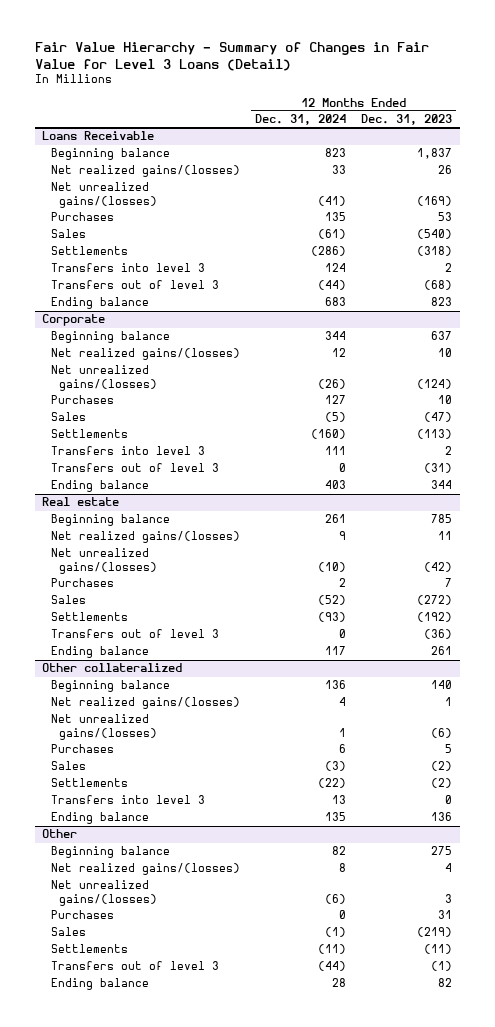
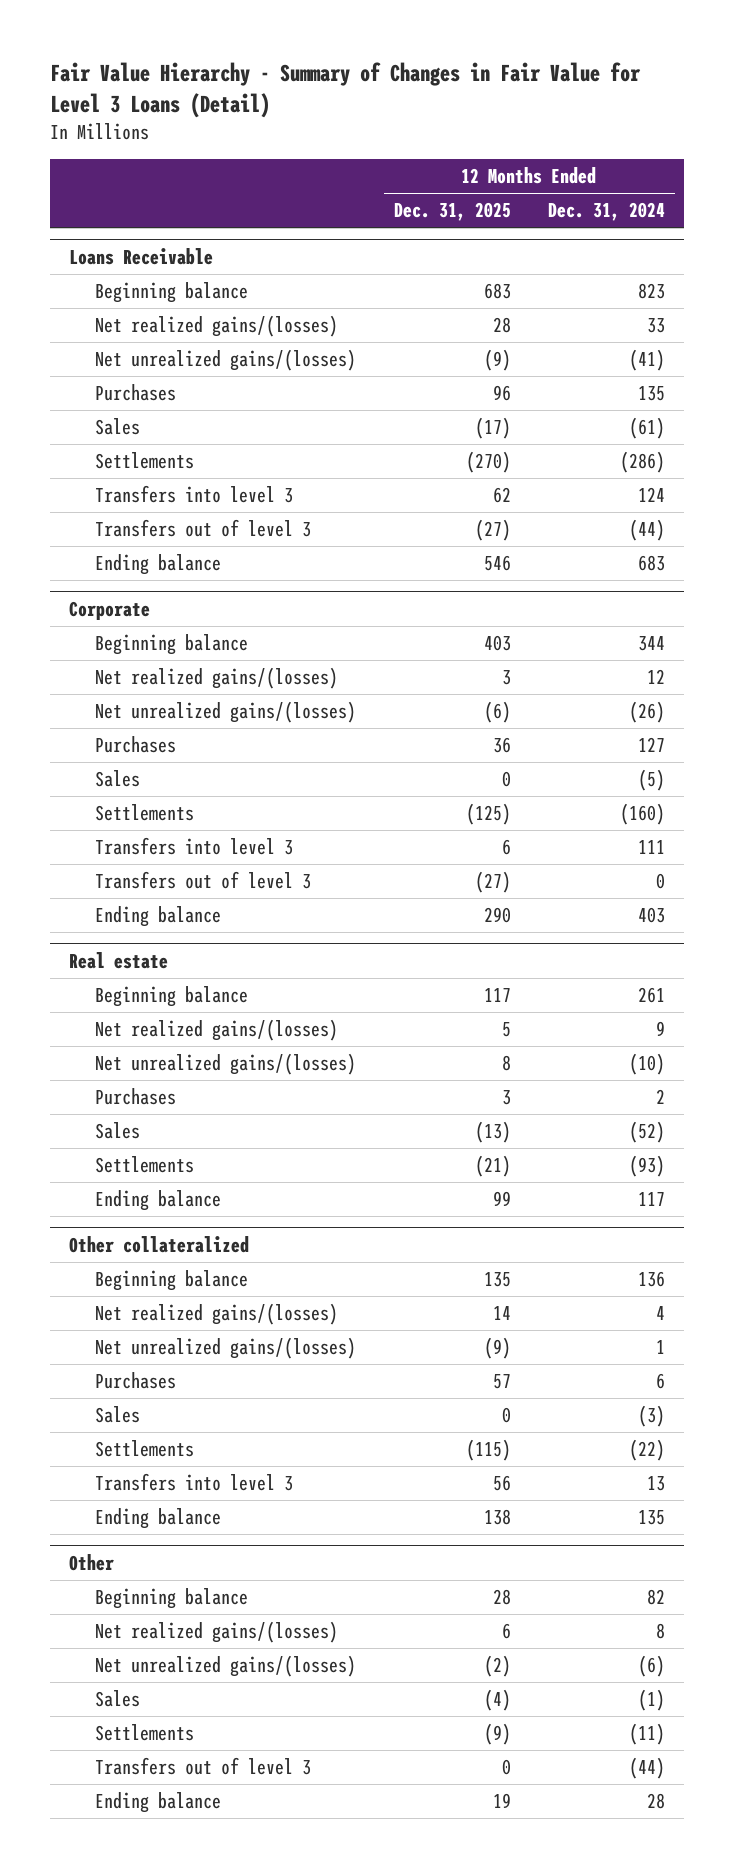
- | 12 Months Ended Dec. 31, 2024 | 12 Months Ended Dec. 31, 2023
+ | 12 Months Ended Dec. 31, 2025 | 12 Months Ended Dec. 31, 2024
@ Real estate
- Transfers out of level 3 | 0 | (36)
@ Other
- Purchases | 0 | 31

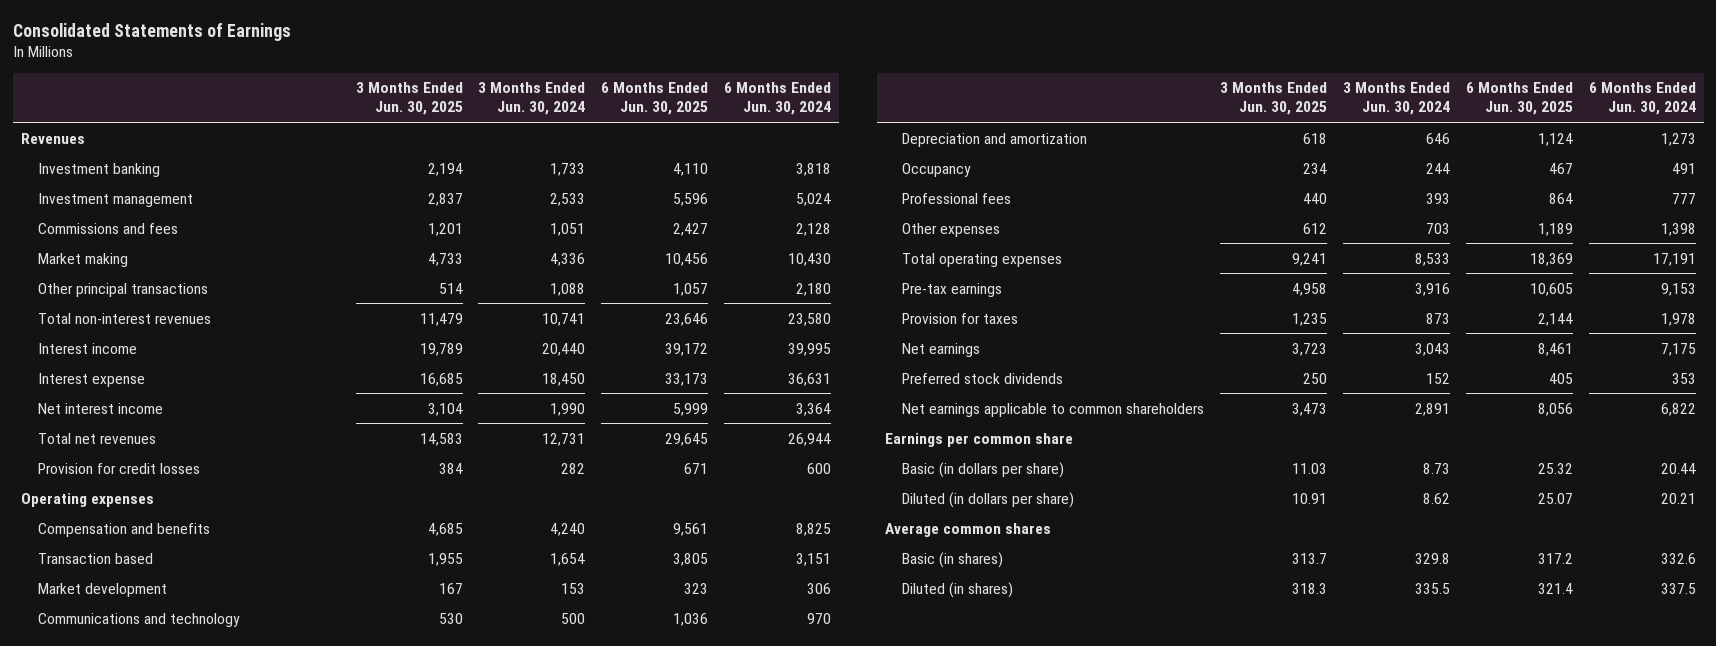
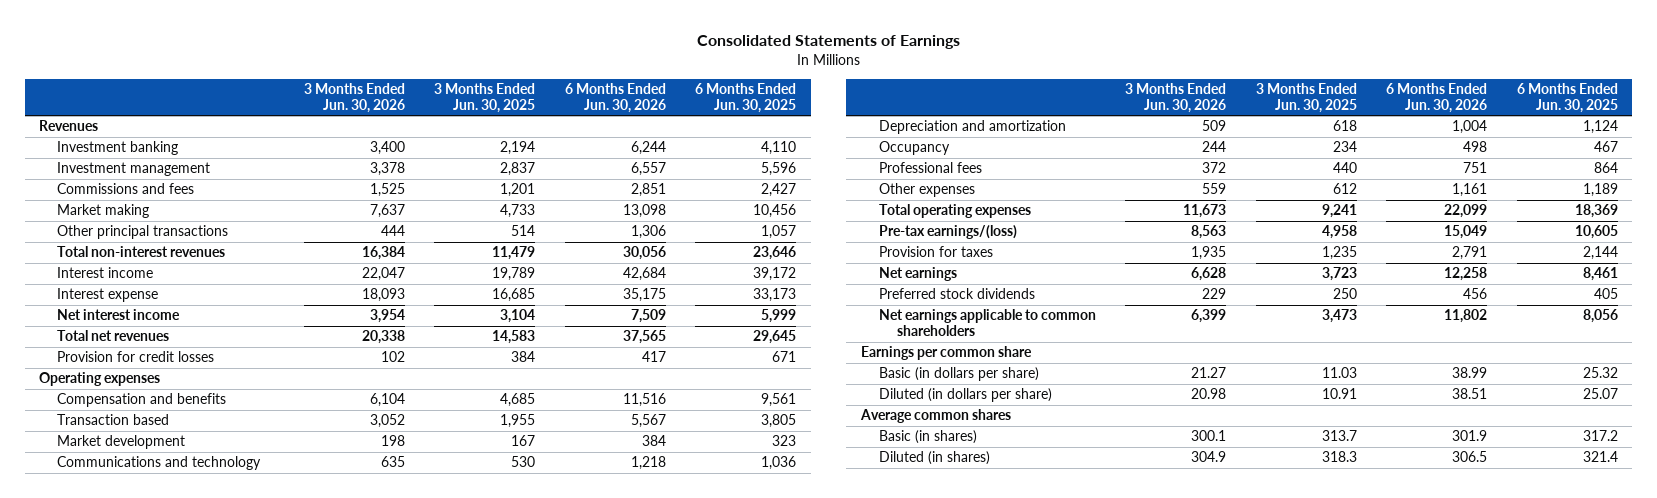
- | 3 Months Ended Jun. 30, 2025 | 3 Months Ended Jun. 30, 2024 | 6 Months Ended Jun. 30, 2025 | 6 Months Ended Jun. 30, 2024
+ | 3 Months Ended Jun. 30, 2026 | 3 Months Ended Jun. 30, 2025 | 6 Months Ended Jun. 30, 2026 | 6 Months Ended Jun. 30, 2025
- Pre-tax earnings | 4,958 | 3,916 | 10,605 | 9,153
+ Pre-tax earnings/(loss) | 8,563 | 4,958 | 15,049 | 10,605

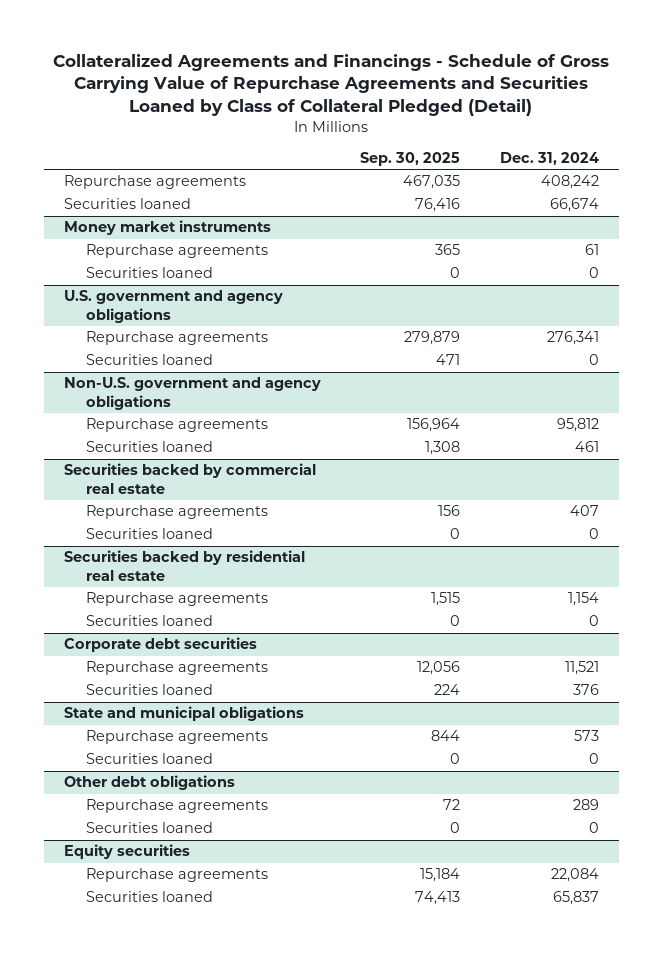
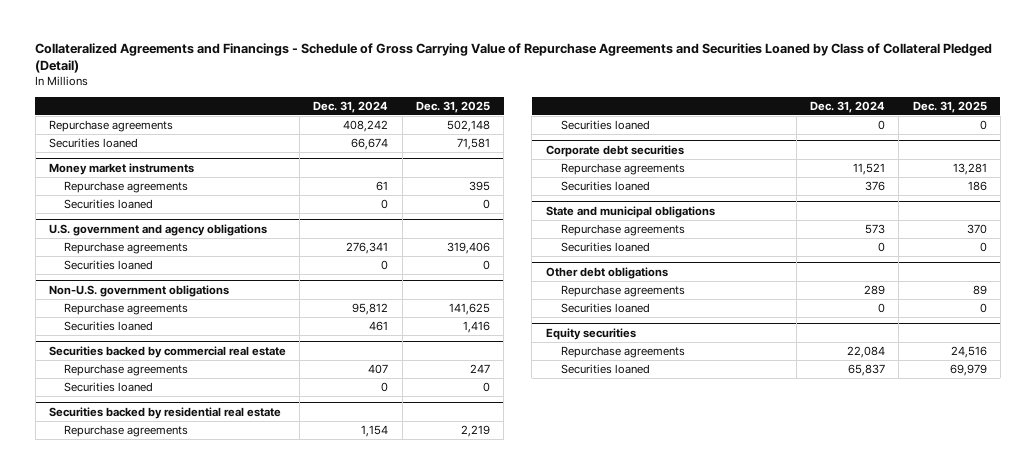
- | Sep. 30, 2025 | Dec. 31, 2024
+ | Dec. 31, 2024 | Dec. 31, 2025
- Non-U.S. government and agency obligations
+ Non-U.S. government obligations

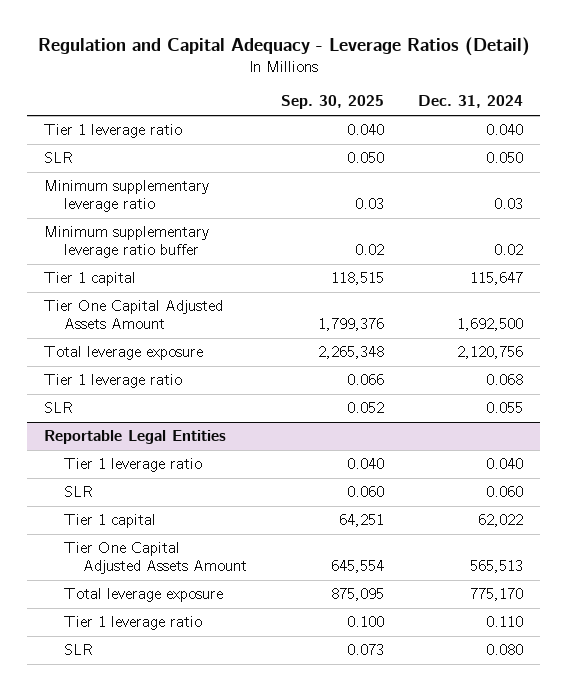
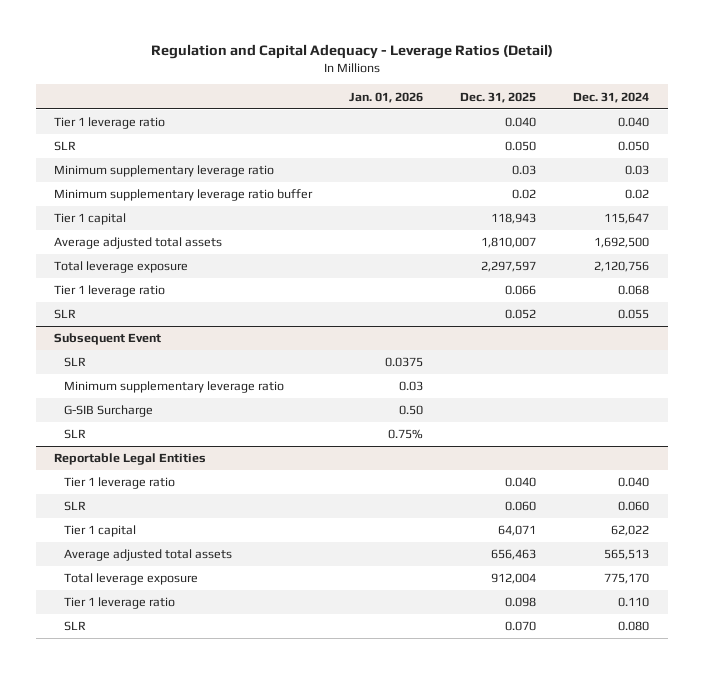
- | Sep. 30, 2025 | Dec. 31, 2024
+ | Jan. 01, 2026 | Dec. 31, 2025 | Dec. 31, 2024
- Tier One Capital Adjusted Assets Amount | 1,799,376 | 1,692,500
+ Average adjusted total assets | | 1,810,007 | 1,692,500
+ Subsequent Event
+ SLR | 0.0375 | |
+ Minimum supplementary leverage ratio | 0.03 | |
+ G-SIB Surcharge | 0.50 | |
+ SLR | 0.75% | |
@ Reportable Legal Entities
- Tier One Capital Adjusted Assets Amount | 645,554 | 565,513
+ Average adjusted total assets | | 656,463 | 565,513

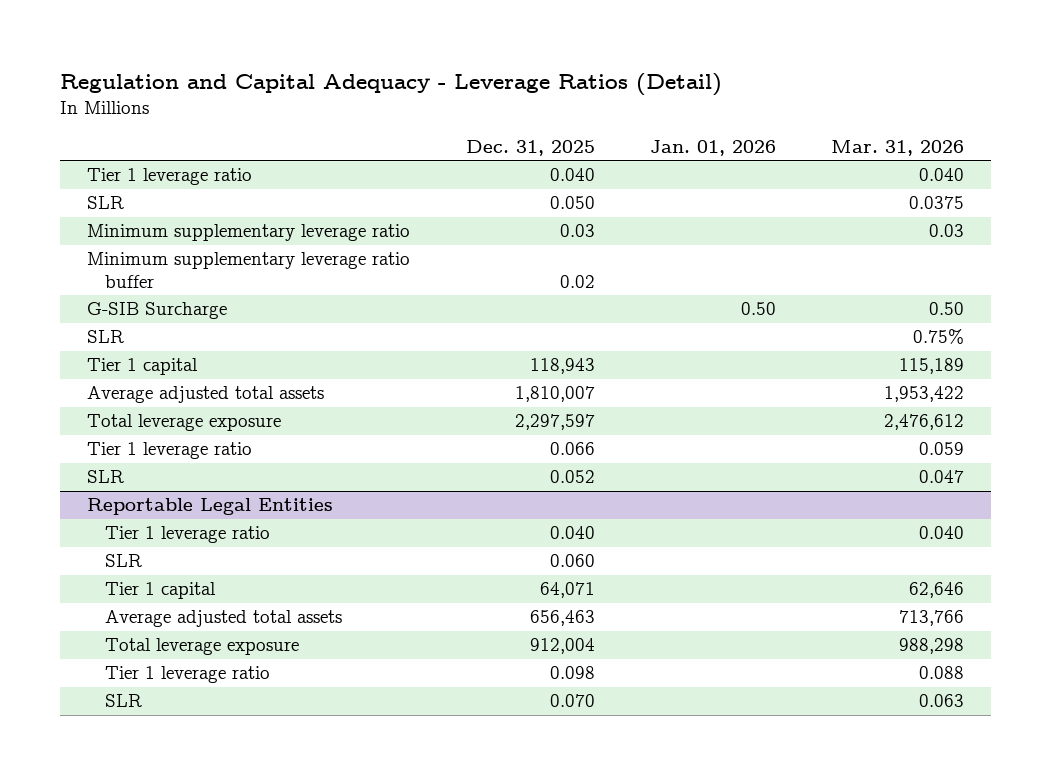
- | Jan. 01, 2026 | Dec. 31, 2025 | Dec. 31, 2024
+ | Dec. 31, 2025 | Jan. 01, 2026 | Mar. 31, 2026
+ G-SIB Surcharge | | 0.50 | 0.50
+ SLR | | | 0.75%
- Subsequent Event
- SLR | 0.0375 | |
- Minimum supplementary leverage ratio | 0.03 | |
- G-SIB Surcharge | 0.50 | |
- SLR | 0.75% | |

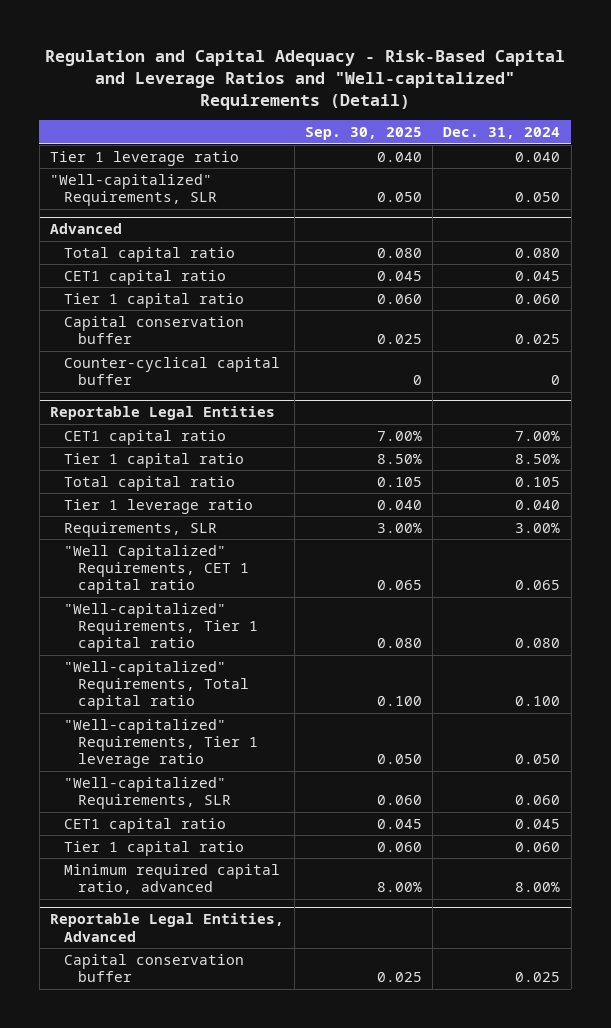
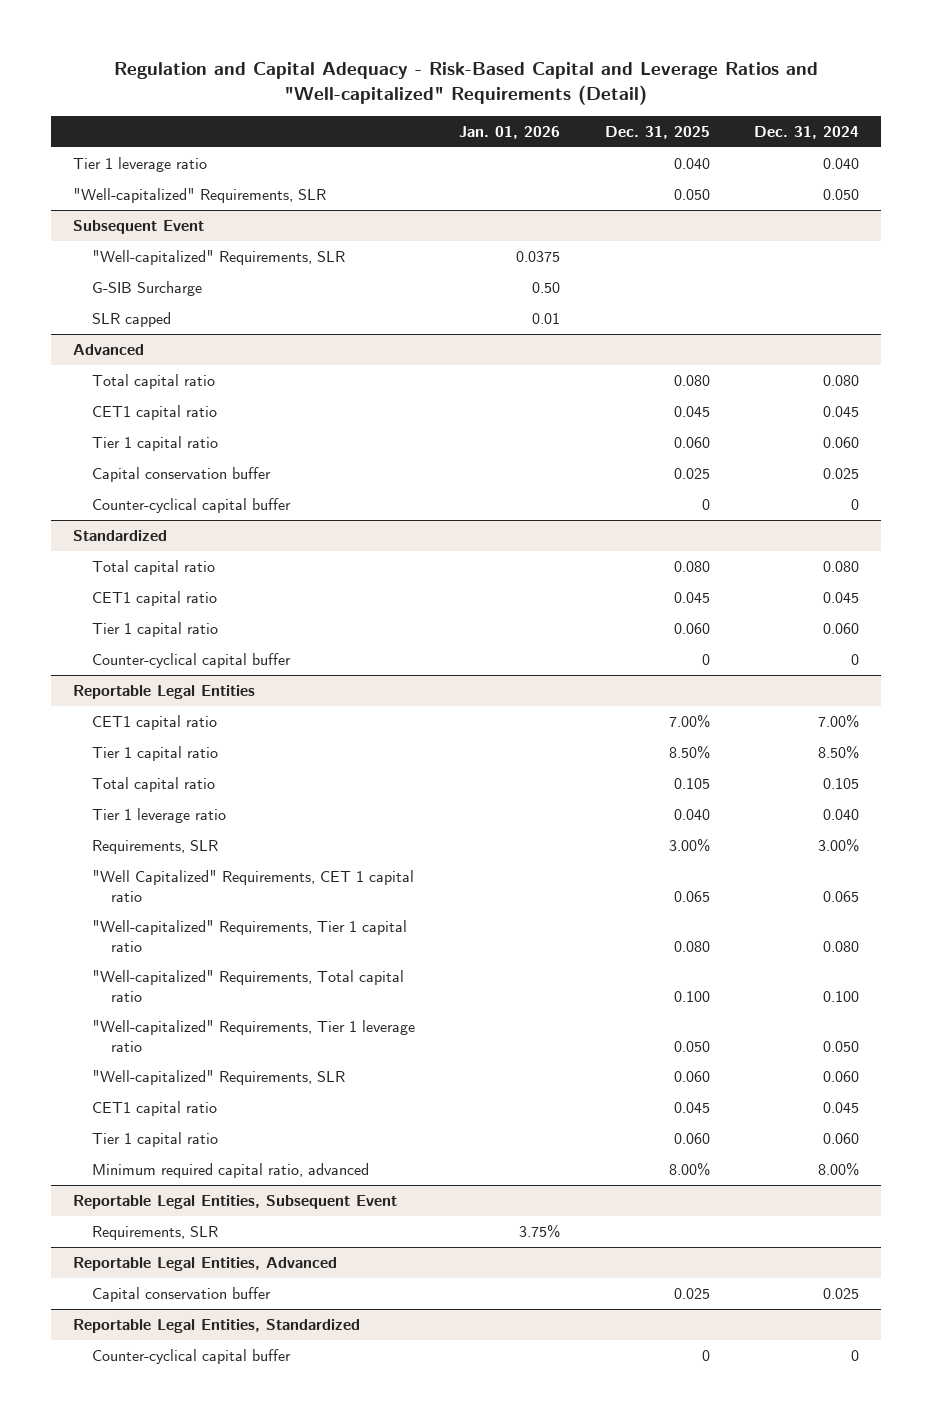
- | Sep. 30, 2025 | Dec. 31, 2024
+ | Jan. 01, 2026 | Dec. 31, 2025 | Dec. 31, 2024
+ Subsequent Event
+ "Well-capitalized" Requirements, SLR | 0.0375 | |
+ G-SIB Surcharge | 0.50 | |
+ SLR capped | 0.01 | |
+ Standardized
+ Total capital ratio | | 0.080 | 0.080
+ CET1 capital ratio | | 0.045 | 0.045
+ Tier 1 capital ratio | | 0.060 | 0.060
+ Counter-cyclical capital buffer | | 0 | 0
+ Reportable Legal Entities, Subsequent Event
+ Requirements, SLR | 3.75% | |
+ Reportable Legal Entities, Standardized
+ Counter-cyclical capital buffer | | 0 | 0

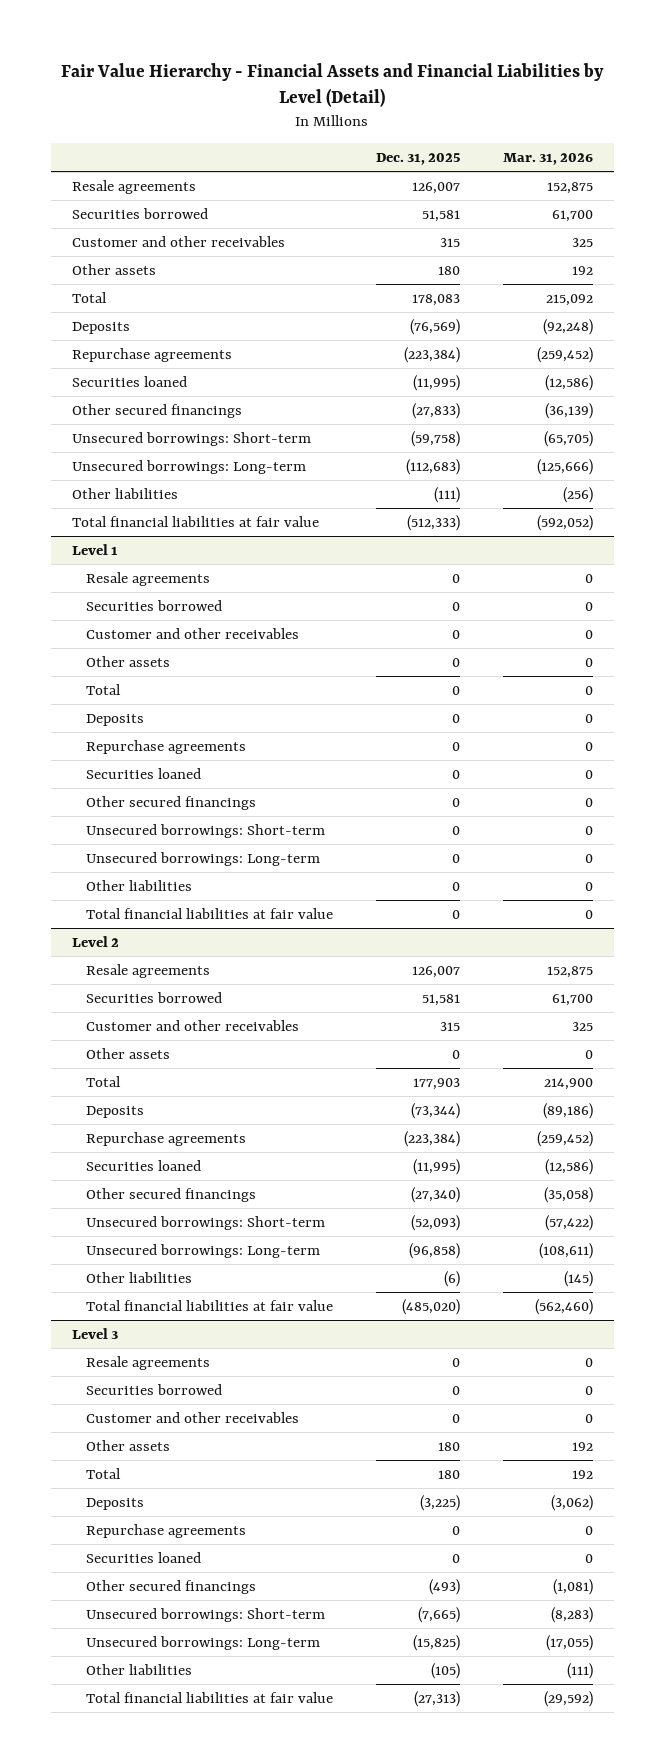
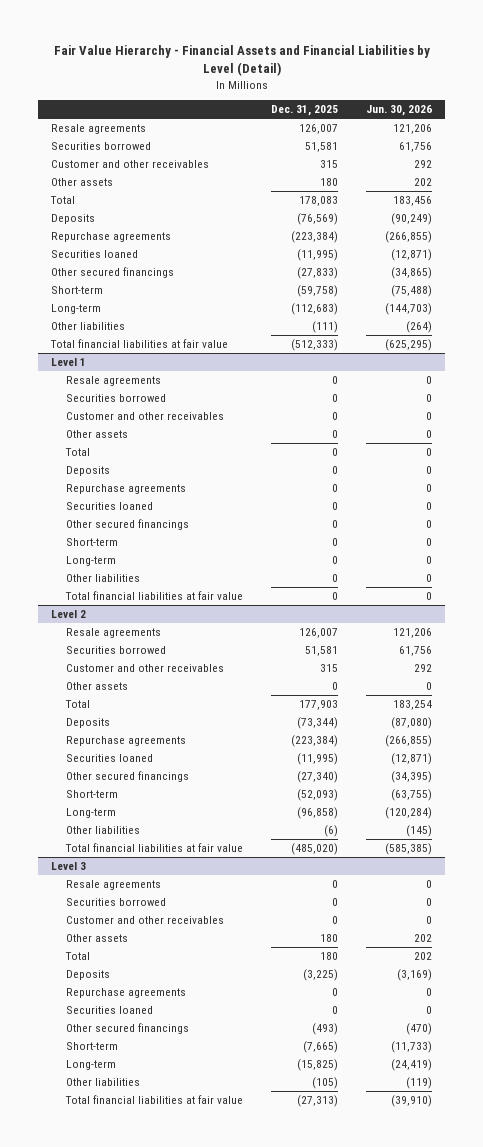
- | Dec. 31, 2025 | Mar. 31, 2026
+ | Dec. 31, 2025 | Jun. 30, 2026
- Unsecured borrowings: Short-term | (59,758) | (65,705)
- Unsecured borrowings: Long-term | (112,683) | (125,666)
+ Short-term | (59,758) | (75,488)
+ Long-term | (112,683) | (144,703)
@ Level 1
- Unsecured borrowings: Short-term | 0 | 0
- Unsecured borrowings: Long-term | 0 | 0
+ Short-term | 0 | 0
+ Long-term | 0 | 0
@ Level 2
- Unsecured borrowings: Short-term | (52,093) | (57,422)
- Unsecured borrowings: Long-term | (96,858) | (108,611)
+ Short-term | (52,093) | (63,755)
+ Long-term | (96,858) | (120,284)
@ Level 3
- Unsecured borrowings: Short-term | (7,665) | (8,283)
- Unsecured borrowings: Long-term | (15,825) | (17,055)
+ Short-term | (7,665) | (11,733)
+ Long-term | (15,825) | (24,419)

